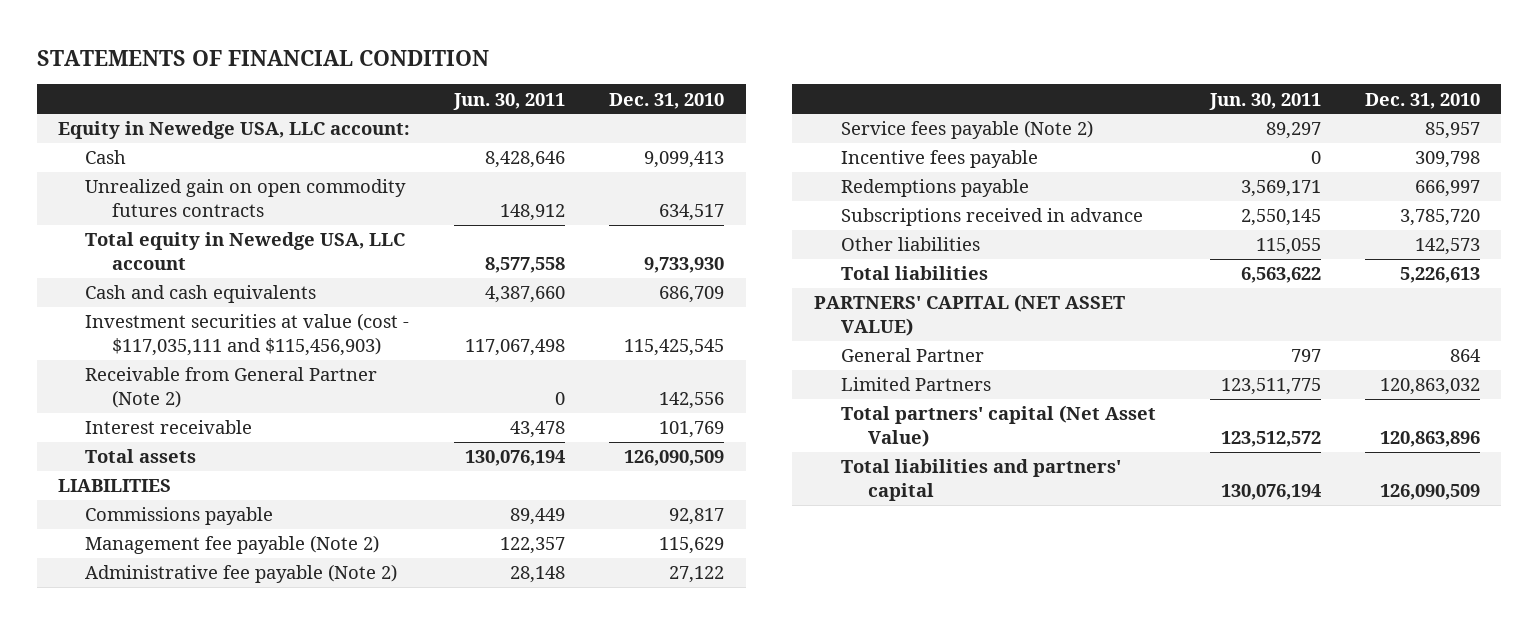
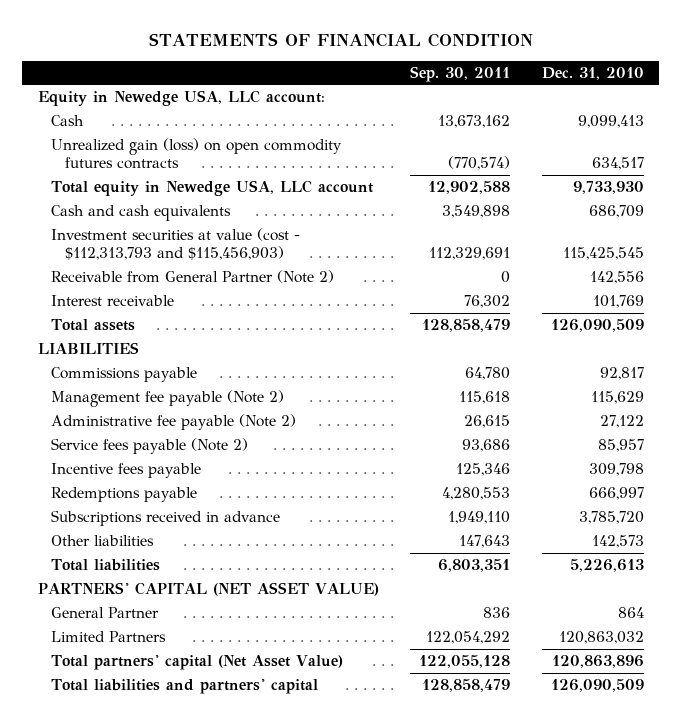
- | Jun. 30, 2011 | Dec. 31, 2010
+ | Sep. 30, 2011 | Dec. 31, 2010
- Unrealized gain on open commodity futures contracts | 148,912 | 634,517
+ Unrealized gain (loss) on open commodity futures contracts | (770,574) | 634,517
- Investment securities at value (cost - $117,035,111 and $115,456,903) | 117,067,498 | 115,425,545
+ Investment securities at value (cost - $112,313,793 and $115,456,903) | 112,329,691 | 115,425,545

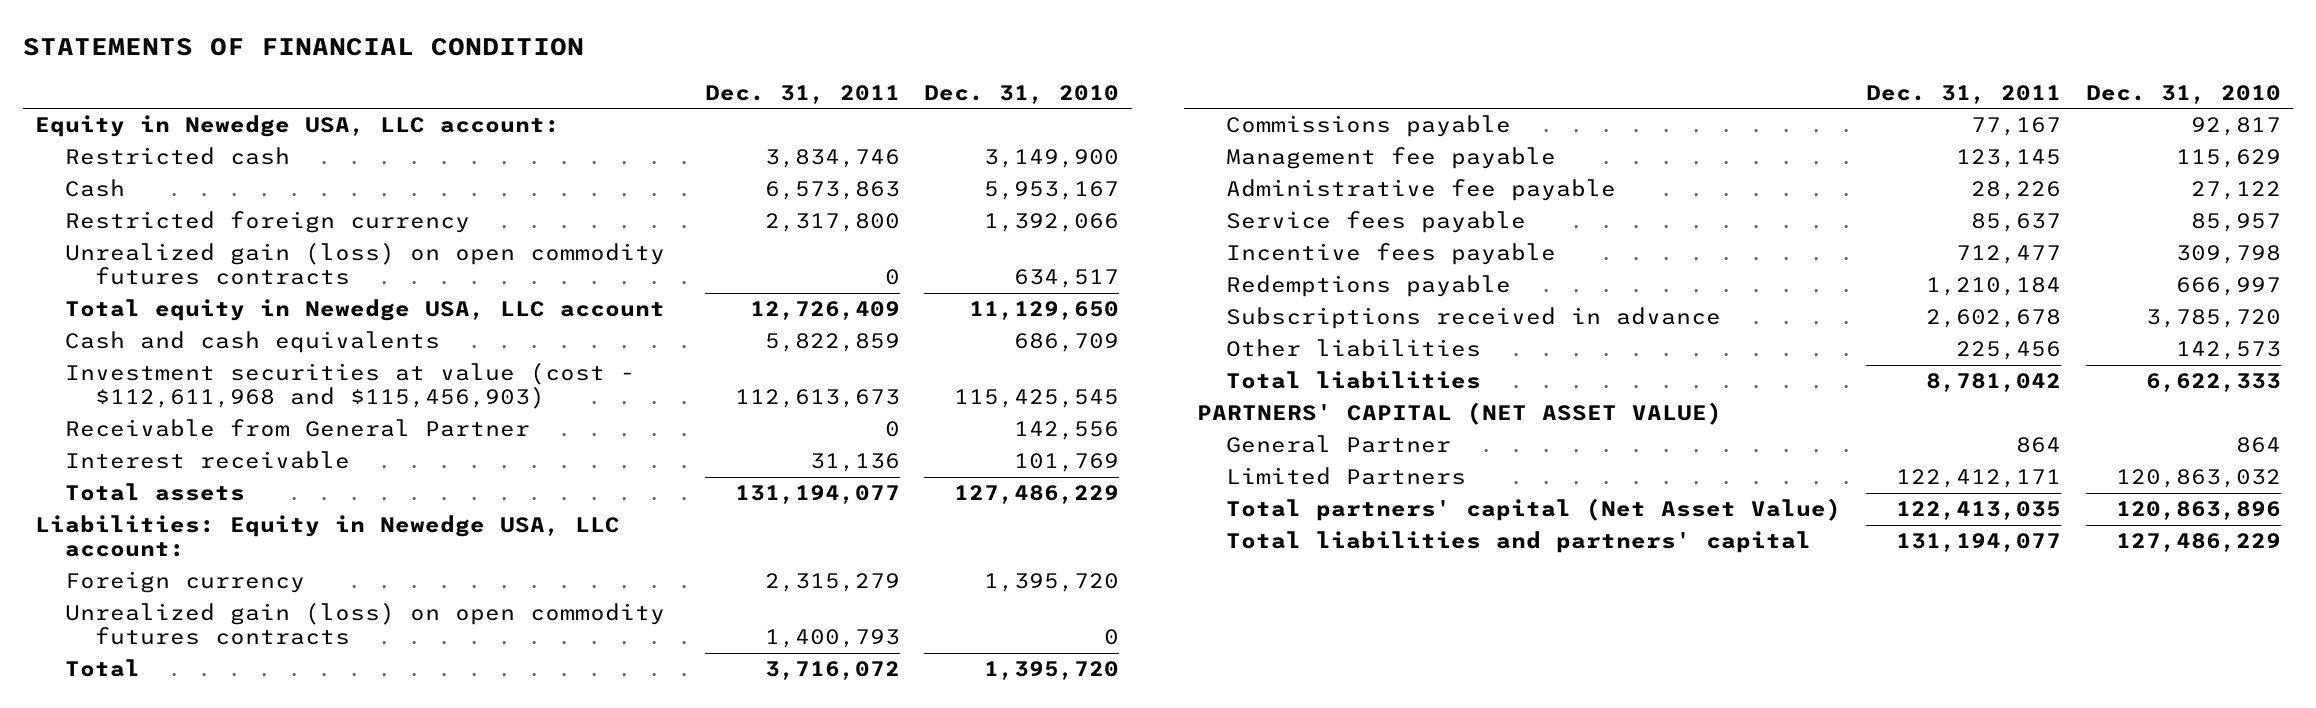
- | Sep. 30, 2011 | Dec. 31, 2010
+ | Dec. 31, 2011 | Dec. 31, 2010
- Cash | 13,673,162 | 9,099,413
+ Restricted cash | 3,834,746 | 3,149,900
+ Cash | 6,573,863 | 5,953,167
+ Restricted foreign currency | 2,317,800 | 1,392,066
- Total equity in Newedge USA, LLC account | 12,902,588 | 9,733,930
+ Total equity in Newedge USA, LLC account | 12,726,409 | 11,129,650
- Investment securities at value (cost - $112,313,793 and $115,456,903) | 112,329,691 | 115,425,545
- Receivable from General Partner (Note 2) | 0 | 142,556
+ Investment securities at value (cost - $112,611,968 and $115,456,903) | 112,613,673 | 115,425,545
+ Receivable from General Partner | 0 | 142,556
- Total assets | 128,858,479 | 126,090,509
- LIABILITIES
+ Total assets | 131,194,077 | 127,486,229
+ Liabilities: Equity in Newedge USA, LLC account:
+ Foreign currency | 2,315,279 | 1,395,720
+ Unrealized gain (loss) on open commodity futures contracts | 1,400,793 | 0
+ Total | 3,716,072 | 1,395,720
- Management fee payable (Note 2) | 115,618 | 115,629
- Administrative fee payable (Note 2) | 26,615 | 27,122
- Service fees payable (Note 2) | 93,686 | 85,957
+ Management fee payable | 123,145 | 115,629
+ Administrative fee payable | 28,226 | 27,122
+ Service fees payable | 85,637 | 85,957
- Total liabilities | 6,803,351 | 5,226,613
+ Total liabilities | 8,781,042 | 6,622,333
- Total liabilities and partners' capital | 128,858,479 | 126,090,509
+ Total liabilities and partners' capital | 131,194,077 | 127,486,229

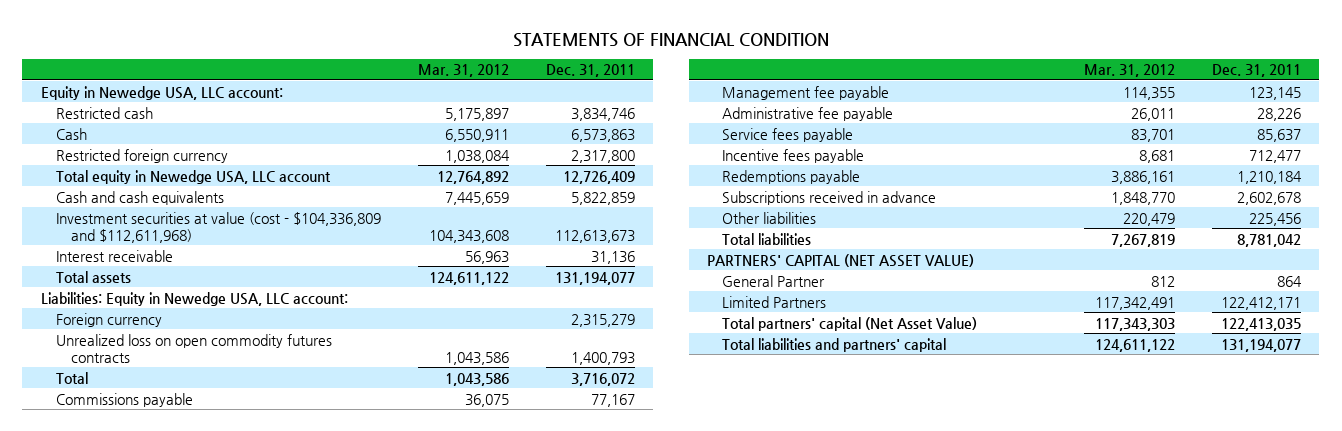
- | Dec. 31, 2011 | Dec. 31, 2010
+ | Mar. 31, 2012 | Dec. 31, 2011
- Unrealized gain (loss) on open commodity futures contracts | 0 | 634,517
- Investment securities at value (cost - $112,611,968 and $115,456,903) | 112,613,673 | 115,425,545
- Receivable from General Partner | 0 | 142,556
+ Investment securities at value (cost - $104,336,809 and $112,611,968) | 104,343,608 | 112,613,673
- Unrealized gain (loss) on open commodity futures contracts | 1,400,793 | 0
+ Unrealized loss on open commodity futures contracts | 1,043,586 | 1,400,793

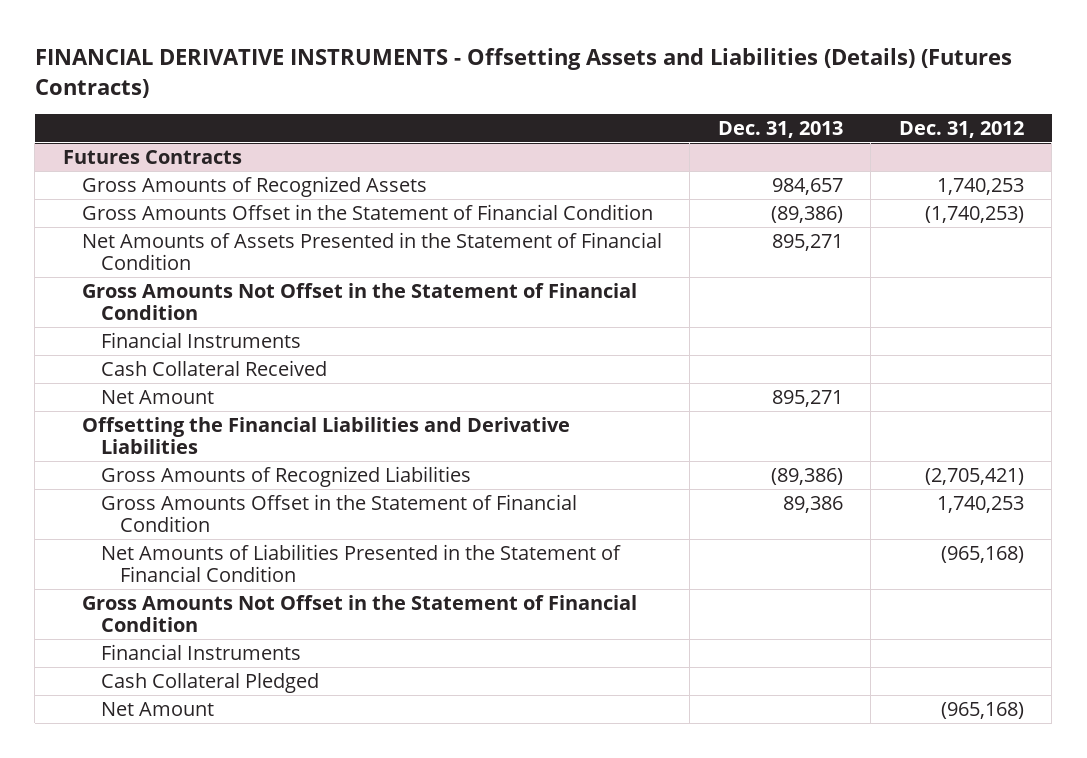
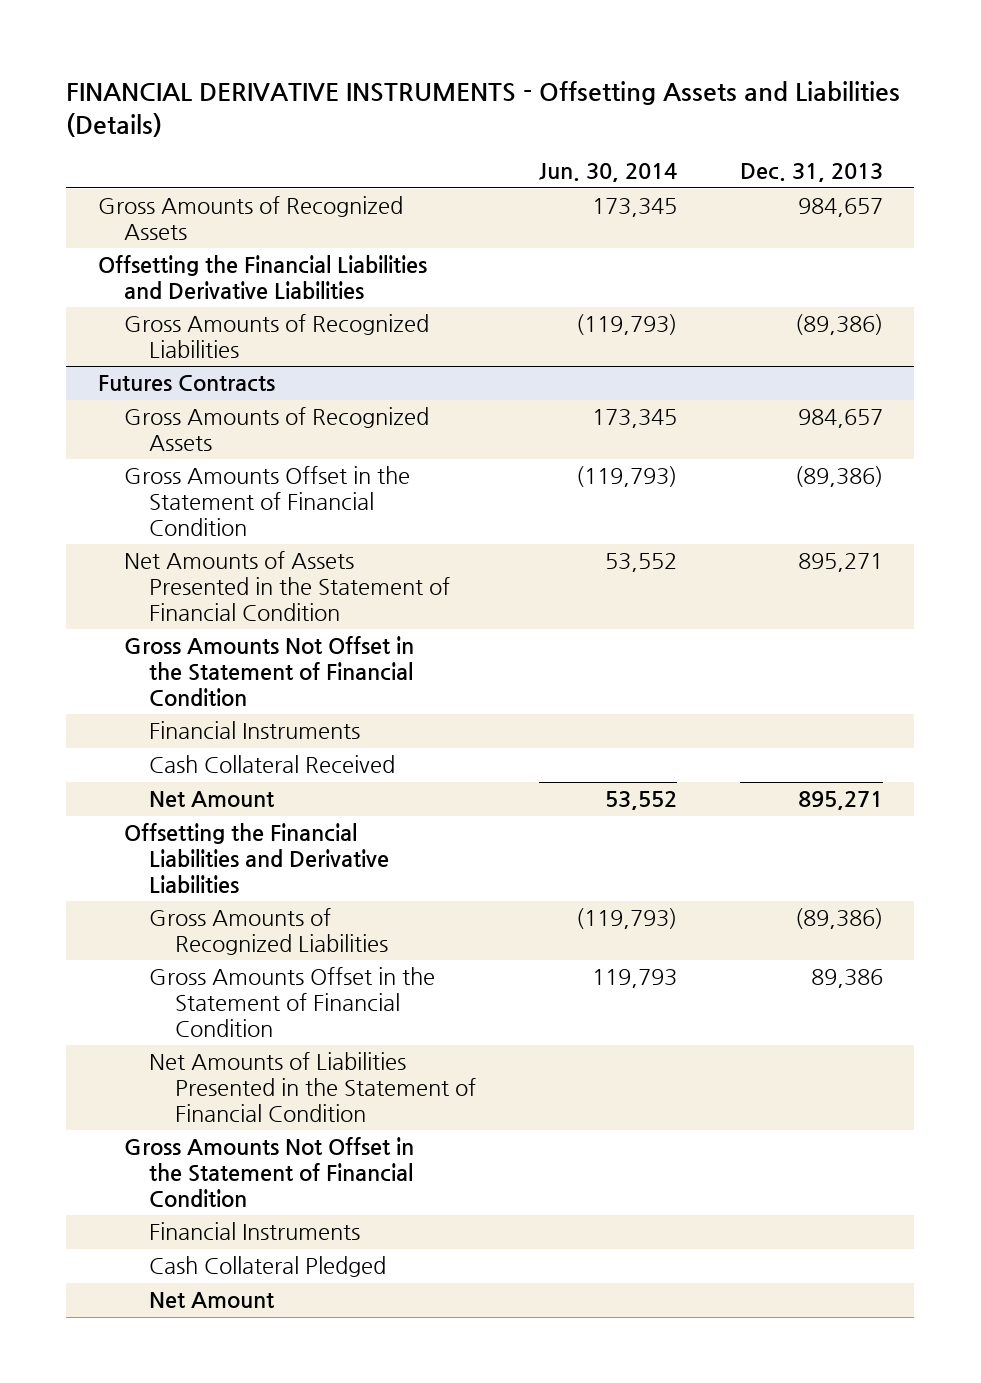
- FINANCIAL DERIVATIVE INSTRUMENTS - Offsetting Assets and Liabilities (Details) (Futures Contracts)
+ FINANCIAL DERIVATIVE INSTRUMENTS - Offsetting Assets and Liabilities (Details)
- | Dec. 31, 2013 | Dec. 31, 2012
+ | Jun. 30, 2014 | Dec. 31, 2013
+ Gross Amounts of Recognized Assets | 173,345 | 984,657
+ Offsetting the Financial Liabilities and Derivative Liabilities
+ Gross Amounts of Recognized Liabilities | (119,793) | (89,386)

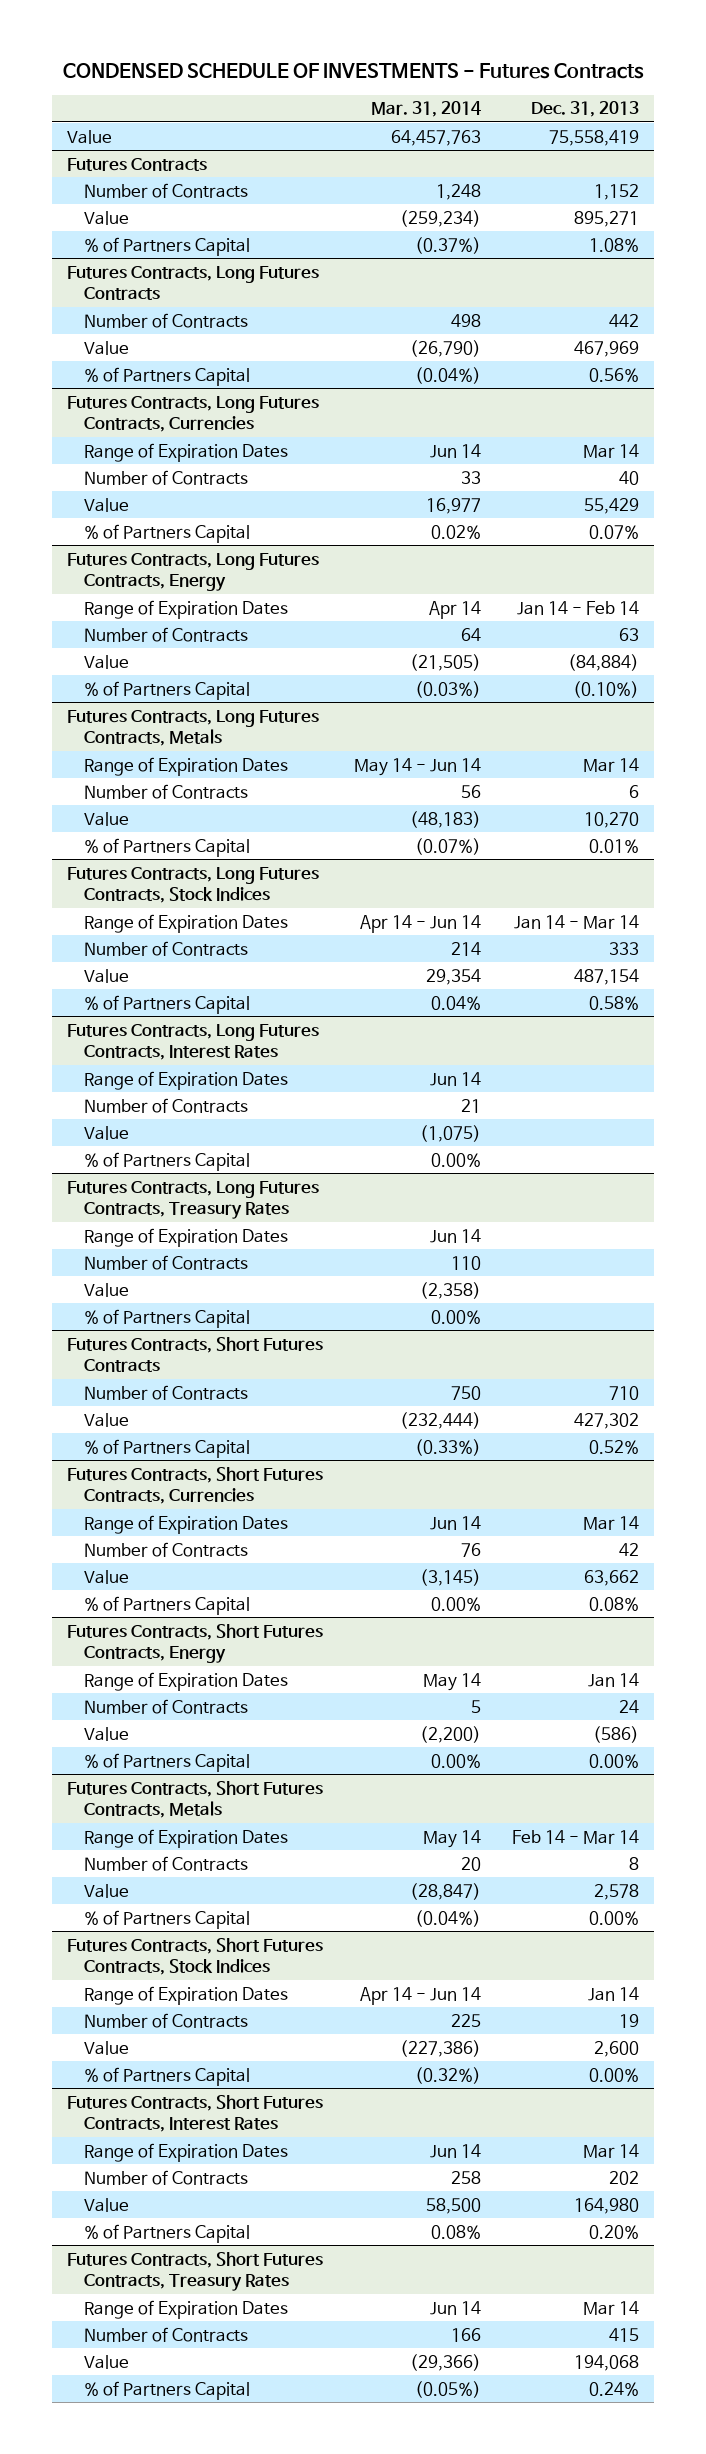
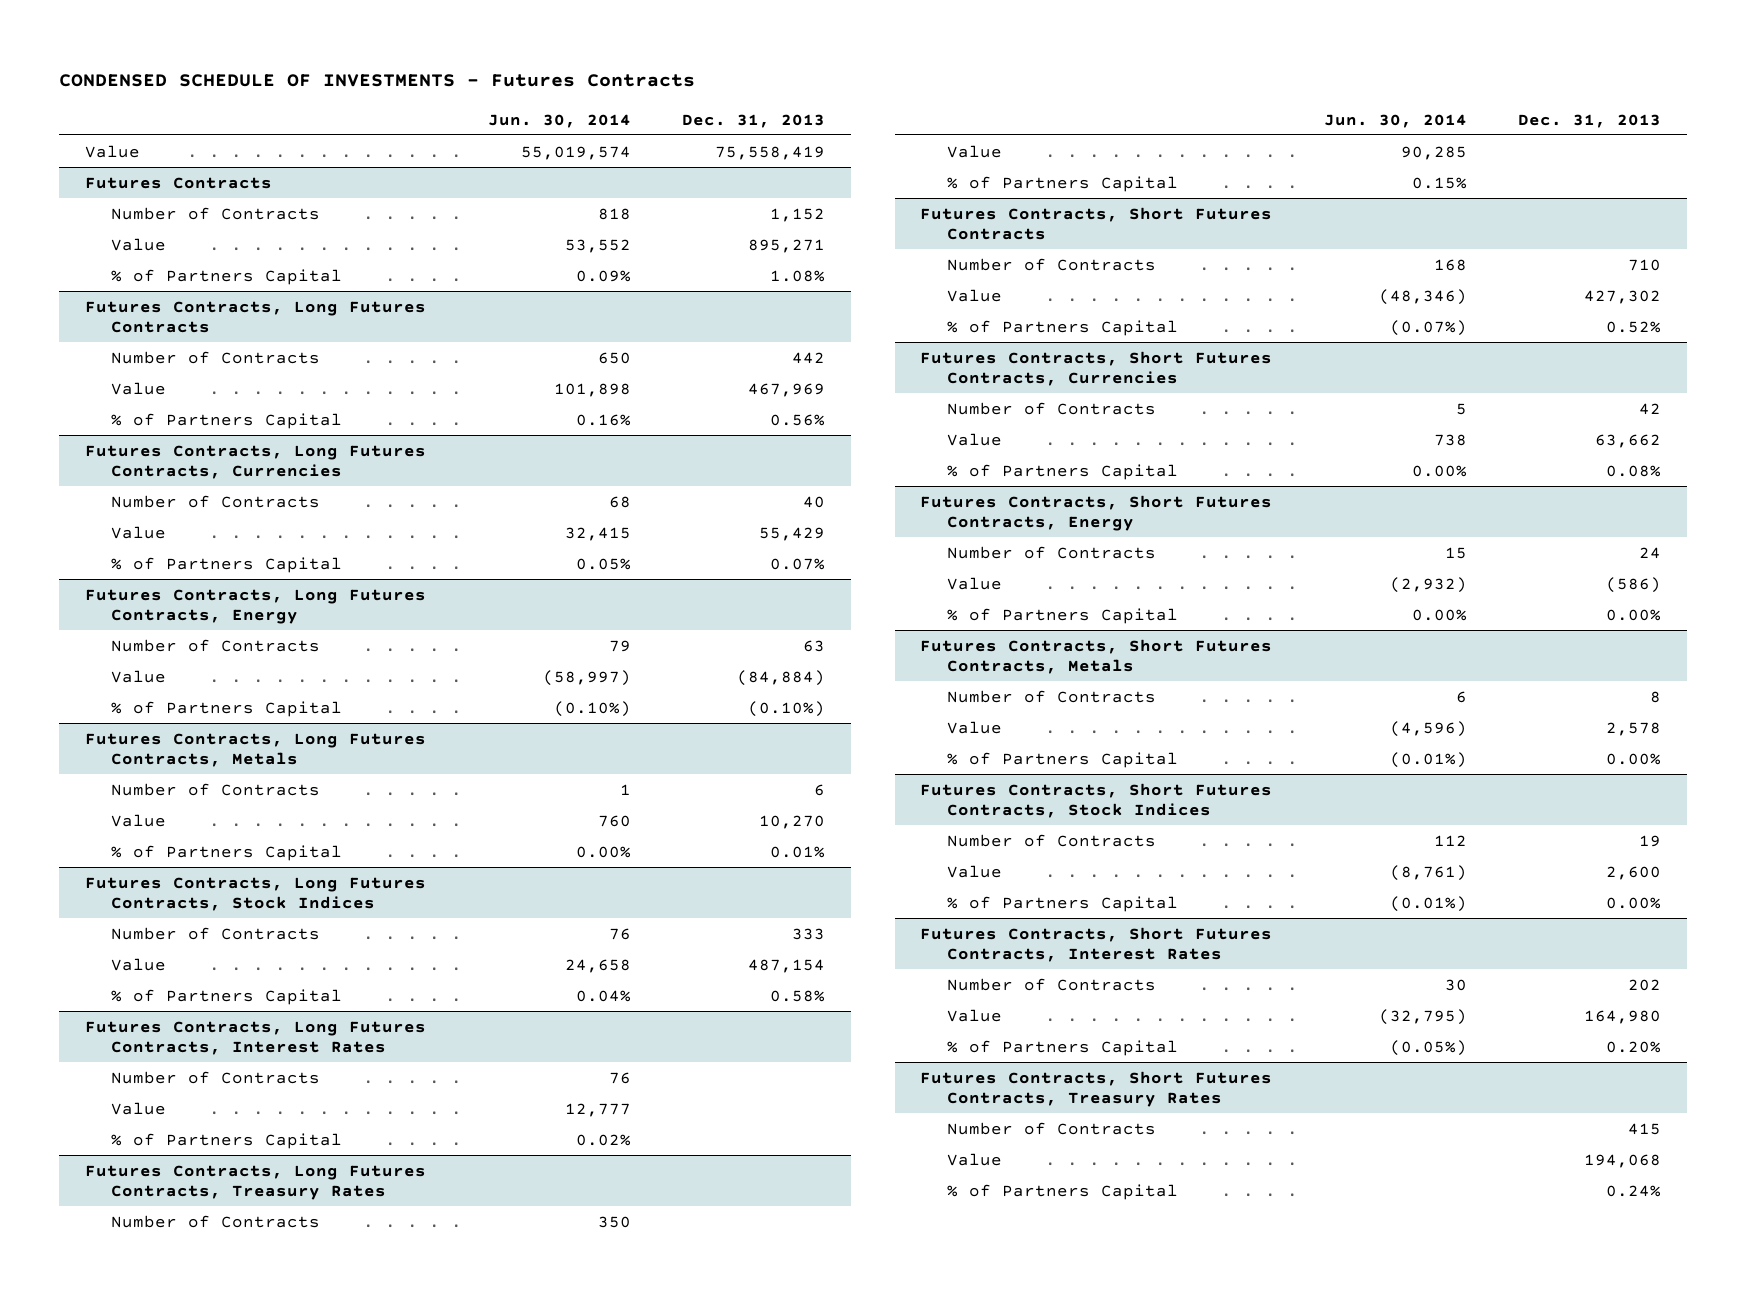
- | Mar. 31, 2014 | Dec. 31, 2013
+ | Jun. 30, 2014 | Dec. 31, 2013
@ Futures Contracts, Long Futures Contracts, Currencies
- Range of Expiration Dates | Jun 14 | Mar 14
@ Futures Contracts, Long Futures Contracts, Energy
- Range of Expiration Dates | Apr 14 | Jan 14 - Feb 14
@ Futures Contracts, Long Futures Contracts, Metals
- Range of Expiration Dates | May 14 - Jun 14 | Mar 14
@ Futures Contracts, Long Futures Contracts, Stock Indices
- Range of Expiration Dates | Apr 14 - Jun 14 | Jan 14 - Mar 14
@ Futures Contracts, Long Futures Contracts, Interest Rates
- Range of Expiration Dates | Jun 14 |
@ Futures Contracts, Long Futures Contracts, Treasury Rates
- Range of Expiration Dates | Jun 14 |
@ Futures Contracts, Short Futures Contracts, Currencies
- Range of Expiration Dates | Jun 14 | Mar 14
@ Futures Contracts, Short Futures Contracts, Energy
- Range of Expiration Dates | May 14 | Jan 14
@ Futures Contracts, Short Futures Contracts, Metals
- Range of Expiration Dates | May 14 | Feb 14 - Mar 14
@ Futures Contracts, Short Futures Contracts, Stock Indices
- Range of Expiration Dates | Apr 14 - Jun 14 | Jan 14
@ Futures Contracts, Short Futures Contracts, Interest Rates
- Range of Expiration Dates | Jun 14 | Mar 14
@ Futures Contracts, Short Futures Contracts, Treasury Rates
- Range of Expiration Dates | Jun 14 | Mar 14

